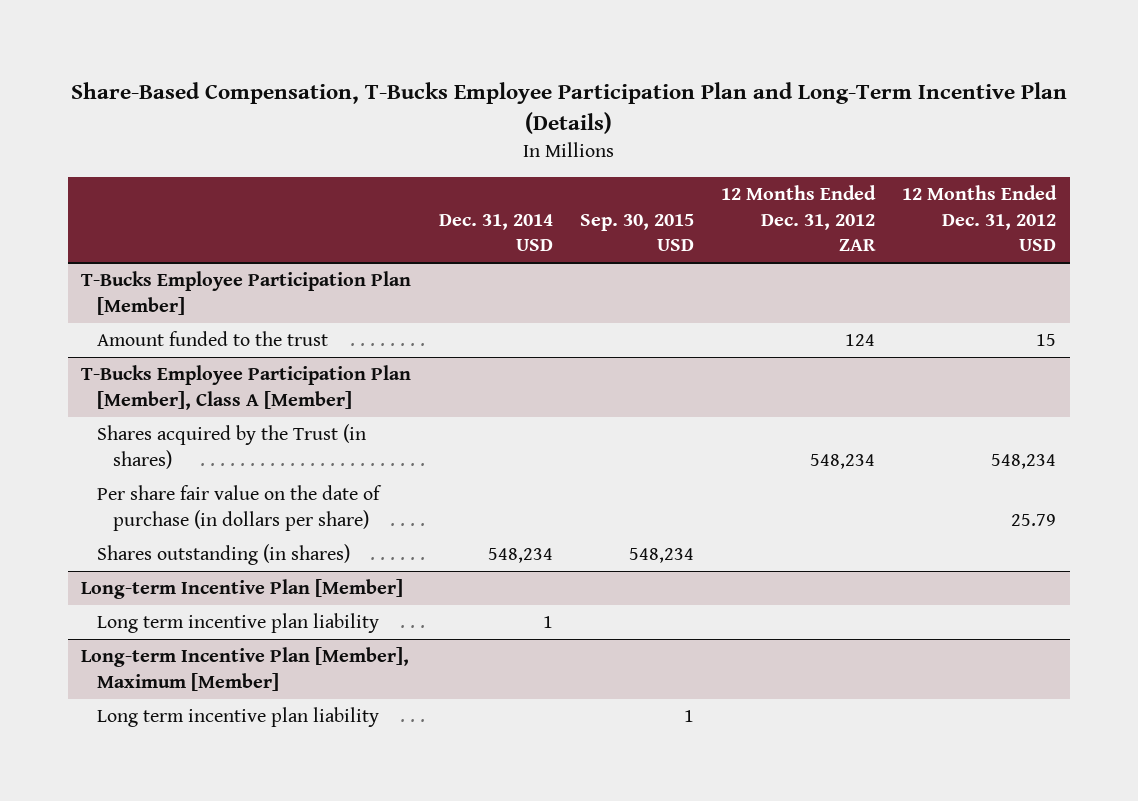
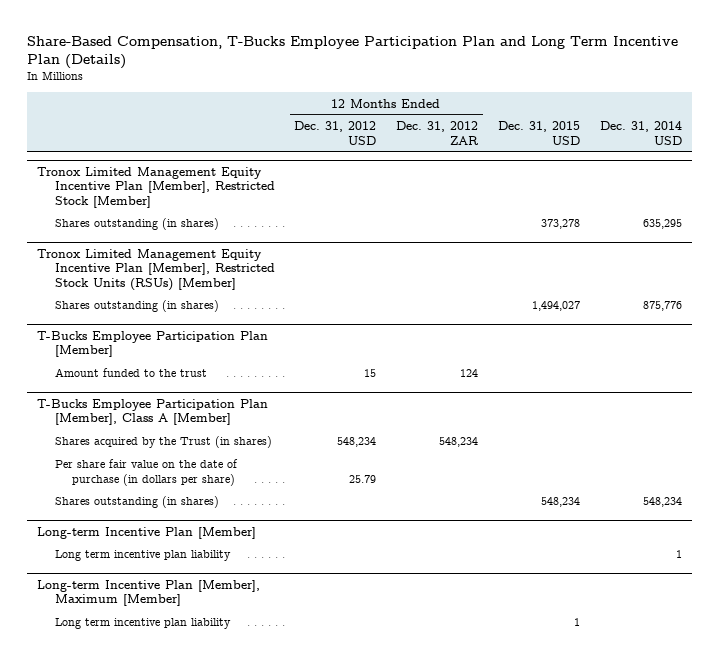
- Share-Based Compensation, T-Bucks Employee Participation Plan and Long-Term Incentive Plan (Details)
+ Share-Based Compensation, T-Bucks Employee Participation Plan and Long Term Incentive Plan (Details)
- | Dec. 31, 2014 USD | Sep. 30, 2015 USD | 12 Months Ended Dec. 31, 2012 ZAR | 12 Months Ended Dec. 31, 2012 USD
+ | 12 Months Ended Dec. 31, 2012 USD | 12 Months Ended Dec. 31, 2012 ZAR | Dec. 31, 2015 USD | Dec. 31, 2014 USD
+ Tronox Limited Management Equity Incentive Plan [Member], Restricted Stock [Member]
+ Shares outstanding (in shares) | | | 373,278 | 635,295
+ Tronox Limited Management Equity Incentive Plan [Member], Restricted Stock Units (RSUs) [Member]
+ Shares outstanding (in shares) | | | 1,494,027 | 875,776

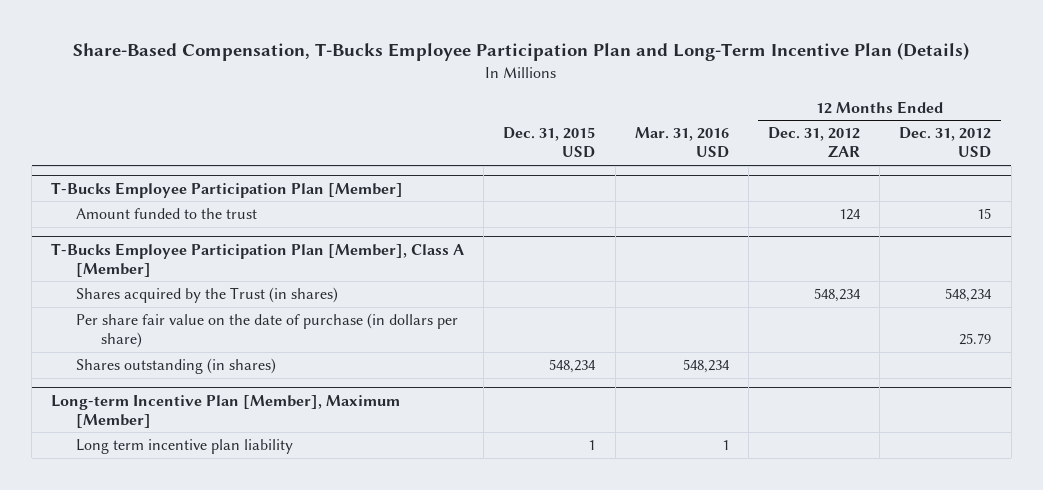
- Share-Based Compensation, T-Bucks Employee Participation Plan and Long Term Incentive Plan (Details)
+ Share-Based Compensation, T-Bucks Employee Participation Plan and Long-Term Incentive Plan (Details)
- | 12 Months Ended Dec. 31, 2012 USD | 12 Months Ended Dec. 31, 2012 ZAR | Dec. 31, 2015 USD | Dec. 31, 2014 USD
+ | Dec. 31, 2015 USD | Mar. 31, 2016 USD | 12 Months Ended Dec. 31, 2012 ZAR | 12 Months Ended Dec. 31, 2012 USD
- Tronox Limited Management Equity Incentive Plan [Member], Restricted Stock [Member]
- Shares outstanding (in shares) | | | 373,278 | 635,295
- Tronox Limited Management Equity Incentive Plan [Member], Restricted Stock Units (RSUs) [Member]
- Shares outstanding (in shares) | | | 1,494,027 | 875,776
- Long-term Incentive Plan [Member]
- Long term incentive plan liability | | | | 1

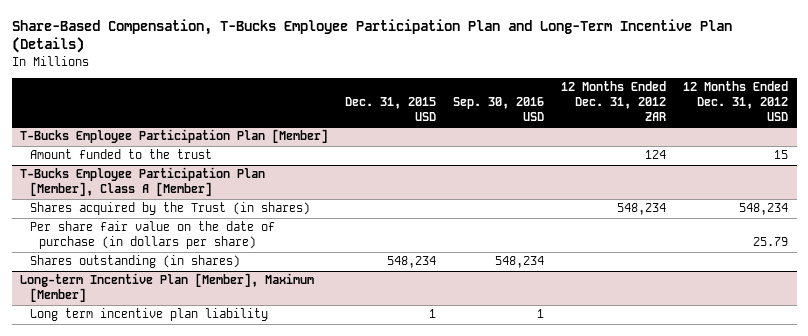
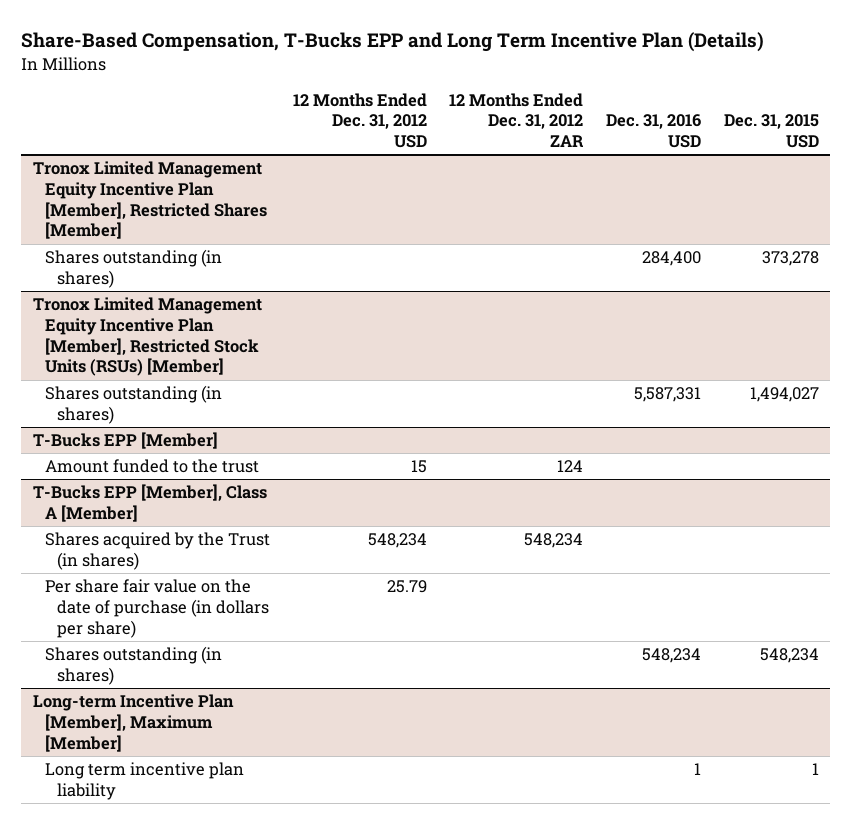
- Share-Based Compensation, T-Bucks Employee Participation Plan and Long-Term Incentive Plan (Details)
+ Share-Based Compensation, T-Bucks EPP and Long Term Incentive Plan (Details)
- | Dec. 31, 2015 USD | Sep. 30, 2016 USD | 12 Months Ended Dec. 31, 2012 ZAR | 12 Months Ended Dec. 31, 2012 USD
+ | 12 Months Ended Dec. 31, 2012 USD | 12 Months Ended Dec. 31, 2012 ZAR | Dec. 31, 2016 USD | Dec. 31, 2015 USD
- T-Bucks Employee Participation Plan [Member]
+ Tronox Limited Management Equity Incentive Plan [Member], Restricted Shares [Member]
+ Shares outstanding (in shares) | | | 284,400 | 373,278
+ Tronox Limited Management Equity Incentive Plan [Member], Restricted Stock Units (RSUs) [Member]
+ Shares outstanding (in shares) | | | 5,587,331 | 1,494,027
+ T-Bucks EPP [Member]
- T-Bucks Employee Participation Plan [Member], Class A [Member]
+ T-Bucks EPP [Member], Class A [Member]

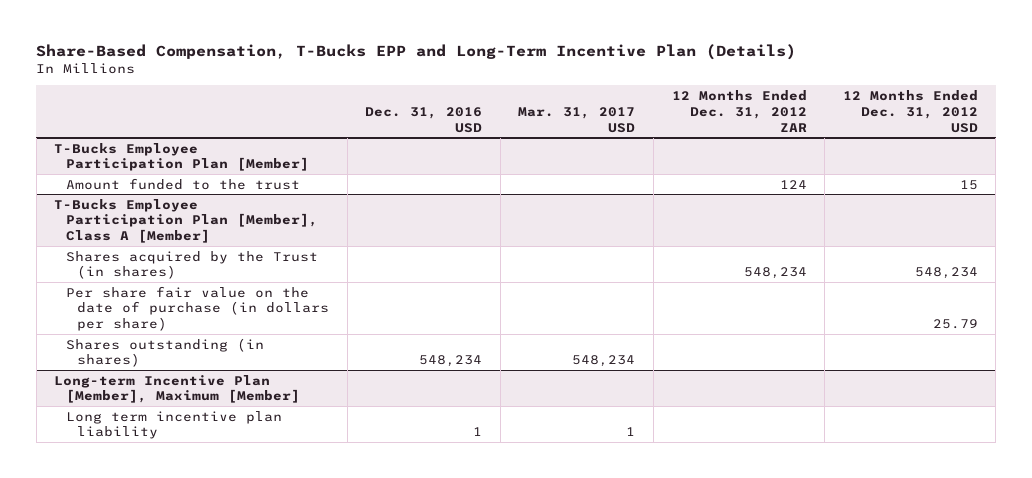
- Share-Based Compensation, T-Bucks EPP and Long Term Incentive Plan (Details)
+ Share-Based Compensation, T-Bucks EPP and Long-Term Incentive Plan (Details)
- | 12 Months Ended Dec. 31, 2012 USD | 12 Months Ended Dec. 31, 2012 ZAR | Dec. 31, 2016 USD | Dec. 31, 2015 USD
+ | Dec. 31, 2016 USD | Mar. 31, 2017 USD | 12 Months Ended Dec. 31, 2012 ZAR | 12 Months Ended Dec. 31, 2012 USD
- Tronox Limited Management Equity Incentive Plan [Member], Restricted Shares [Member]
- Shares outstanding (in shares) | | | 284,400 | 373,278
- Tronox Limited Management Equity Incentive Plan [Member], Restricted Stock Units (RSUs) [Member]
- Shares outstanding (in shares) | | | 5,587,331 | 1,494,027
- T-Bucks EPP [Member]
+ T-Bucks Employee Participation Plan [Member]
- T-Bucks EPP [Member], Class A [Member]
+ T-Bucks Employee Participation Plan [Member], Class A [Member]

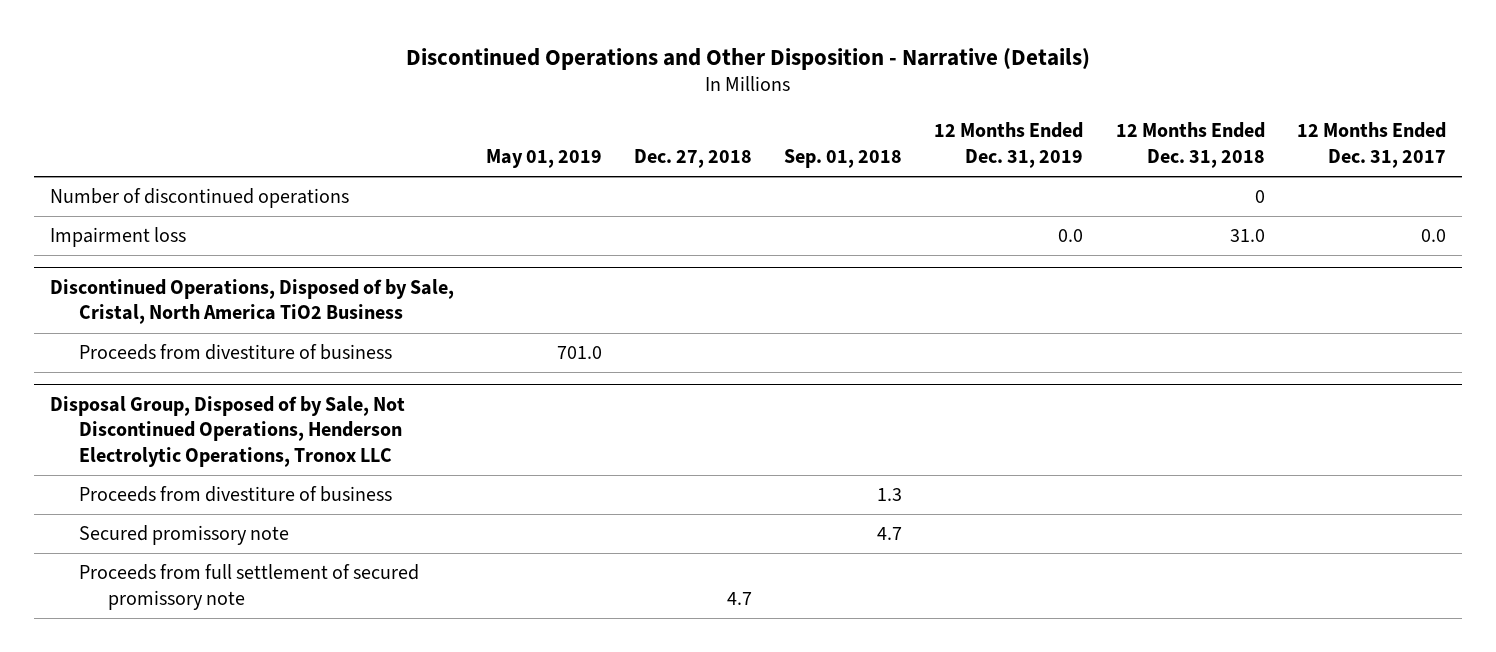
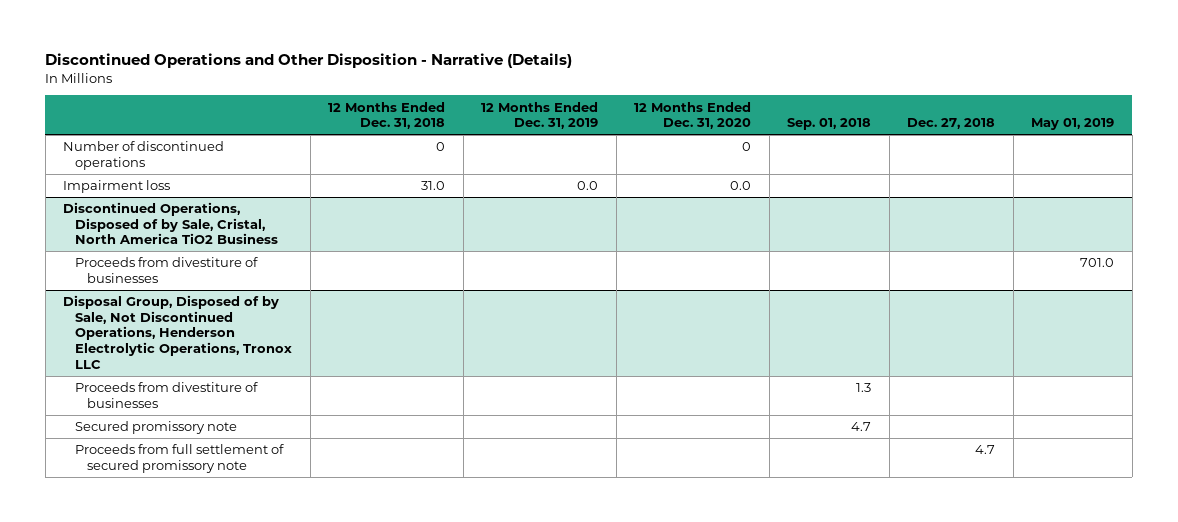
- | May 01, 2019 | Dec. 27, 2018 | Sep. 01, 2018 | 12 Months Ended Dec. 31, 2019 | 12 Months Ended Dec. 31, 2018 | 12 Months Ended Dec. 31, 2017
+ | 12 Months Ended Dec. 31, 2018 | 12 Months Ended Dec. 31, 2019 | 12 Months Ended Dec. 31, 2020 | Sep. 01, 2018 | Dec. 27, 2018 | May 01, 2019
@ Discontinued Operations, Disposed of by Sale, Cristal, North America TiO2 Business
- Proceeds from divestiture of business | 701.0 | | | | |
+ Proceeds from divestiture of businesses | | | | | | 701.0
@ Disposal Group, Disposed of by Sale, Not Discontinued Operations, Henderson Electrolytic Operations, Tronox LLC
- Proceeds from divestiture of business | | | 1.3 | | |
+ Proceeds from divestiture of businesses | | | | 1.3 | |

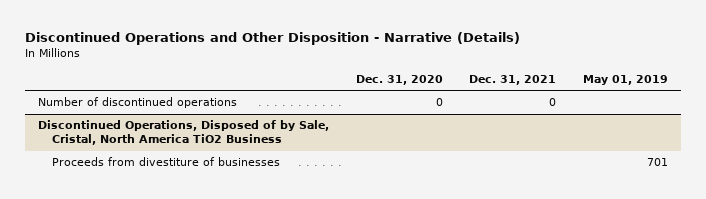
- | 12 Months Ended Dec. 31, 2018 | 12 Months Ended Dec. 31, 2019 | 12 Months Ended Dec. 31, 2020 | Sep. 01, 2018 | Dec. 27, 2018 | May 01, 2019
+ | Dec. 31, 2020 | Dec. 31, 2021 | May 01, 2019
- Impairment loss | 31.0 | 0.0 | 0.0 | | |
@ Discontinued Operations, Disposed of by Sale, Cristal, North America TiO2 Business
- Proceeds from divestiture of businesses | | | | | | 701.0
- Disposal Group, Disposed of by Sale, Not Discontinued Operations, Henderson Electrolytic Operations, Tronox LLC
- Proceeds from divestiture of businesses | | | | 1.3 | |
- Secured promissory note | | | | 4.7 | |
- Proceeds from full settlement of secured promissory note | | | | | 4.7 |
@ Discontinued Operations, Disposed of by Sale, Cristal, North America TiO2 Business
+ Proceeds from divestiture of businesses | | | 701

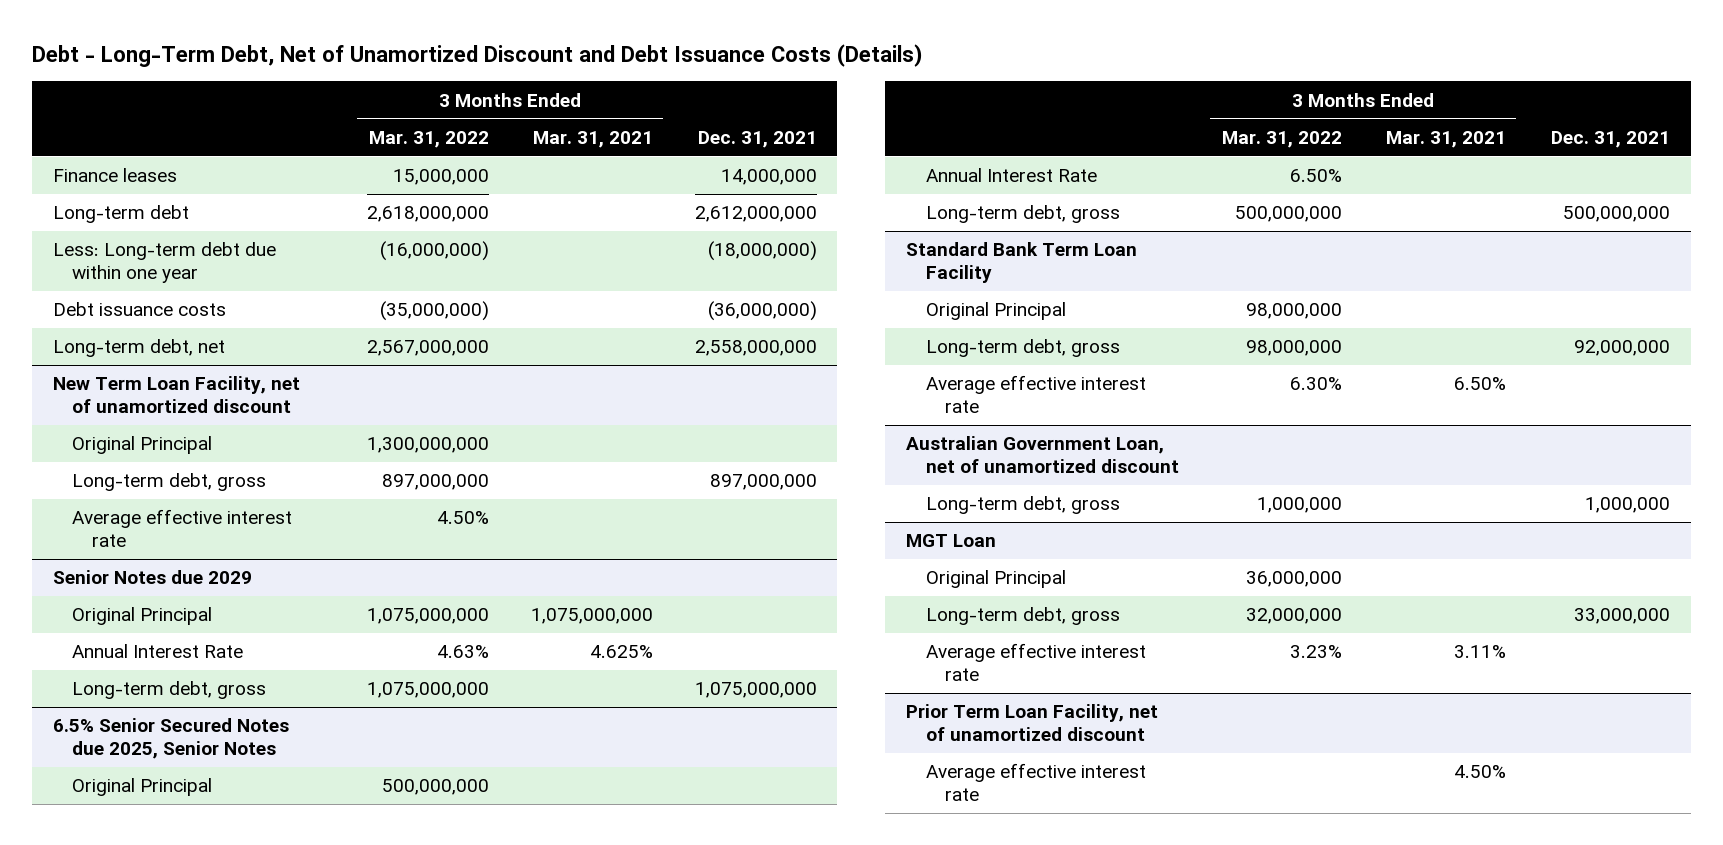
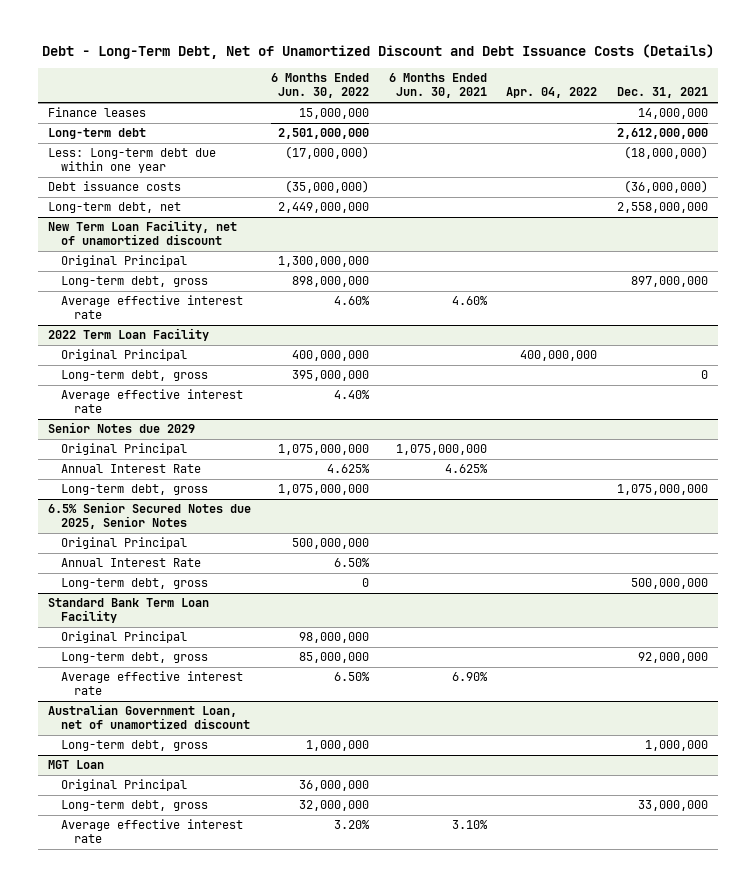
- | 3 Months Ended Mar. 31, 2022 | 3 Months Ended Mar. 31, 2021 | Dec. 31, 2021
+ | 6 Months Ended Jun. 30, 2022 | 6 Months Ended Jun. 30, 2021 | Apr. 04, 2022 | Dec. 31, 2021
+ 2022 Term Loan Facility
+ Original Principal | 400,000,000 | | 400,000,000 |
+ Long-term debt, gross | 395,000,000 | | | 0
+ Average effective interest rate | 4.40% | | |
- Prior Term Loan Facility, net of unamortized discount
- Average effective interest rate | | 4.50% |

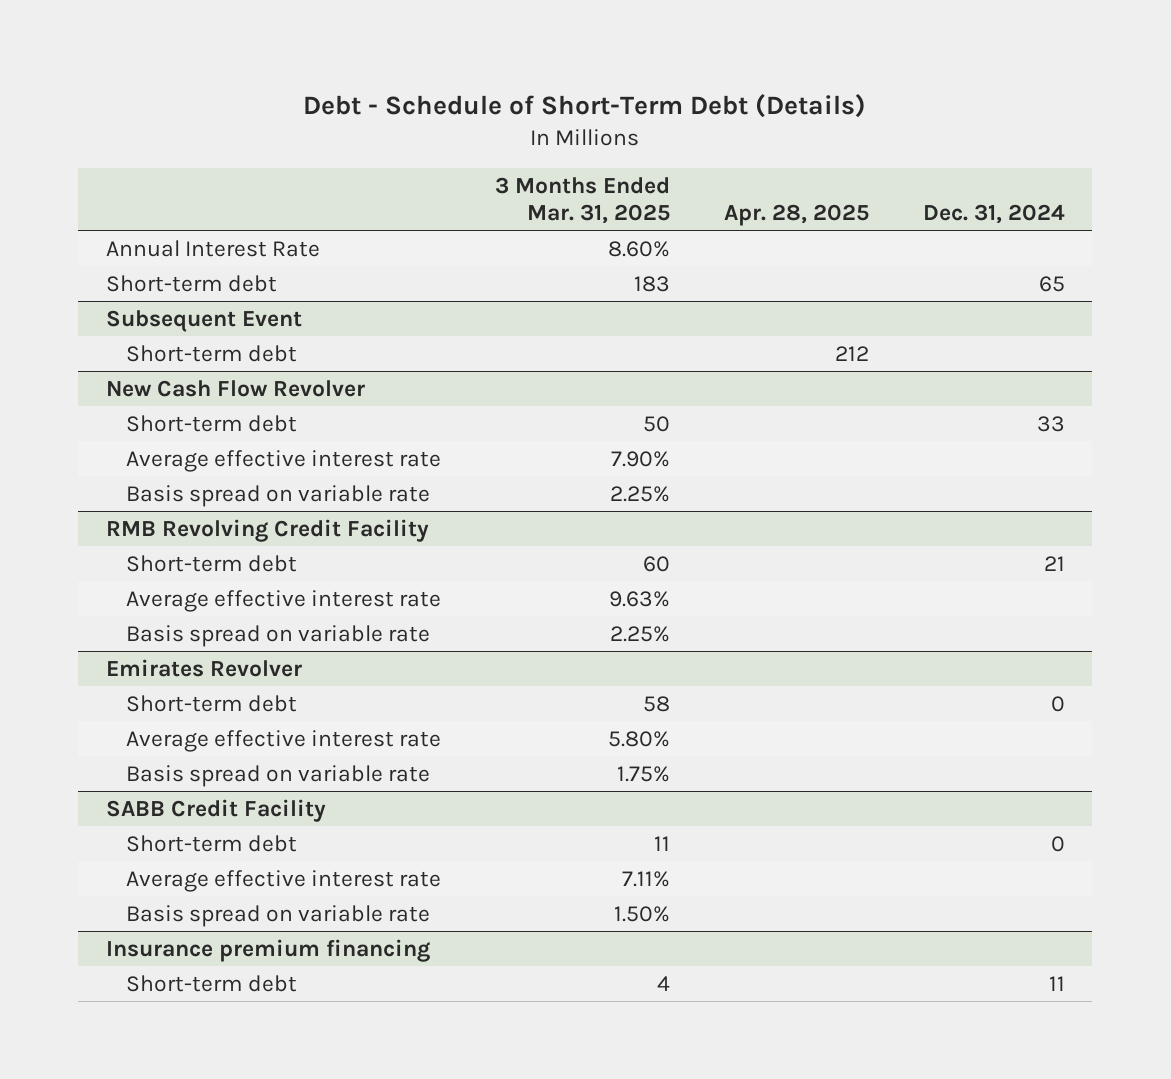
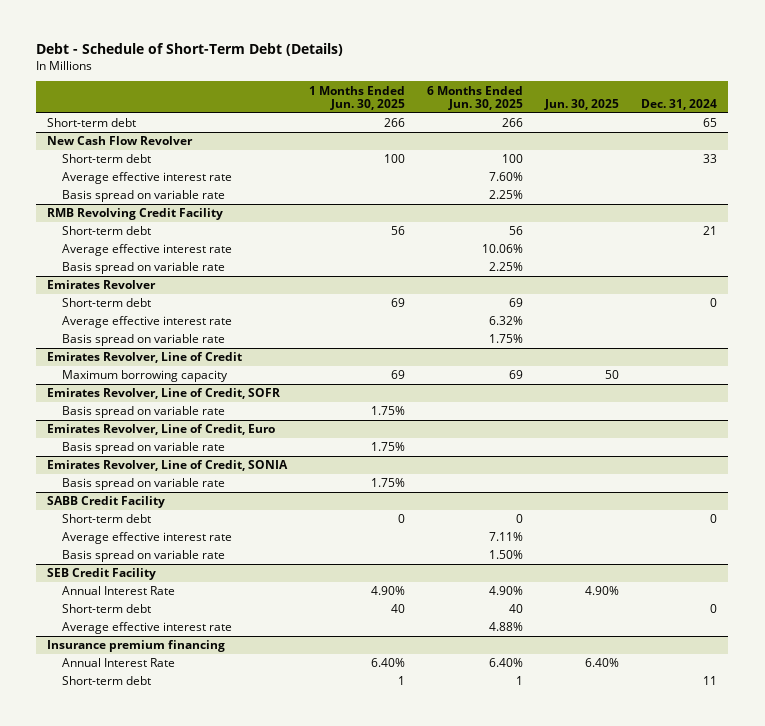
- | 3 Months Ended Mar. 31, 2025 | Apr. 28, 2025 | Dec. 31, 2024
+ | 1 Months Ended Jun. 30, 2025 | 6 Months Ended Jun. 30, 2025 | Jun. 30, 2025 | Dec. 31, 2024
- Annual Interest Rate | 8.60% | |
- Subsequent Event
- Short-term debt | | 212 |
+ Emirates Revolver, Line of Credit
+ Maximum borrowing capacity | 69 | 69 | 50 |
+ Emirates Revolver, Line of Credit, SOFR
+ Basis spread on variable rate | 1.75% | | |
+ Emirates Revolver, Line of Credit, Euro
+ Basis spread on variable rate | 1.75% | | |
+ Emirates Revolver, Line of Credit, SONIA
+ Basis spread on variable rate | 1.75% | | |
+ SEB Credit Facility
+ Annual Interest Rate | 4.90% | 4.90% | 4.90% |
+ Short-term debt | 40 | 40 | | 0
+ Average effective interest rate | | 4.88% | |
@ Insurance premium financing
+ Annual Interest Rate | 6.40% | 6.40% | 6.40% |

